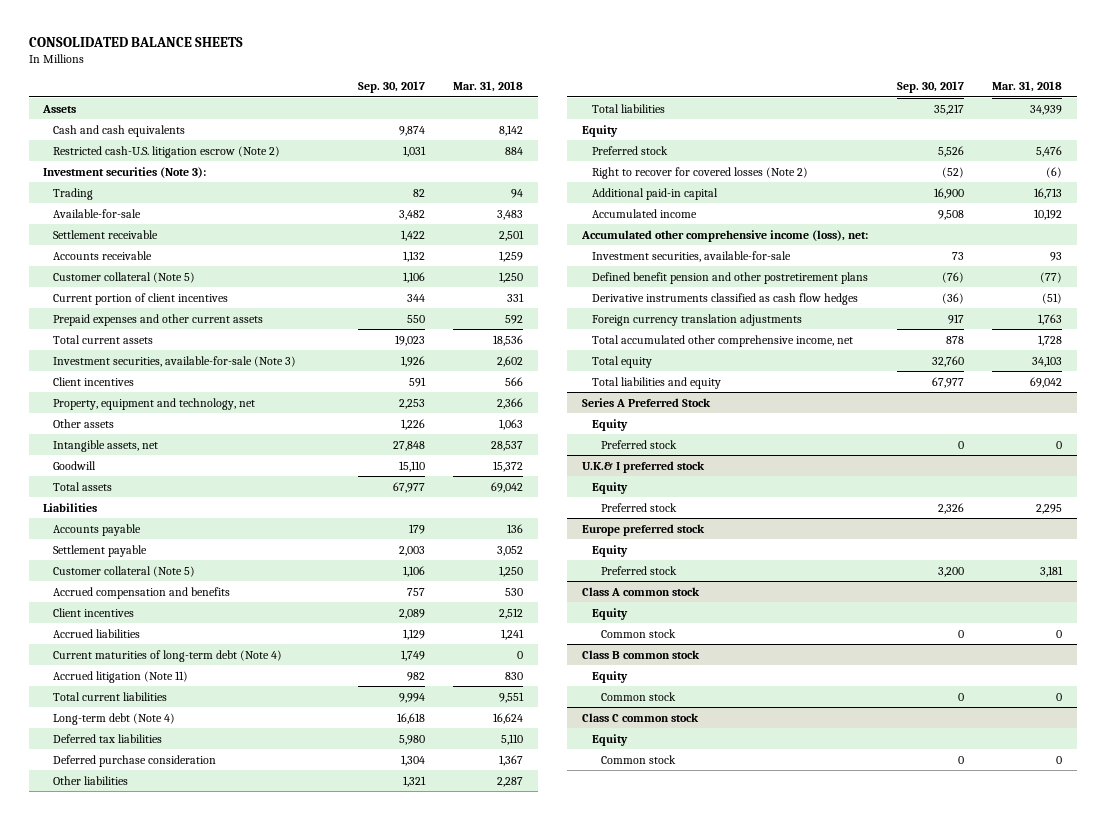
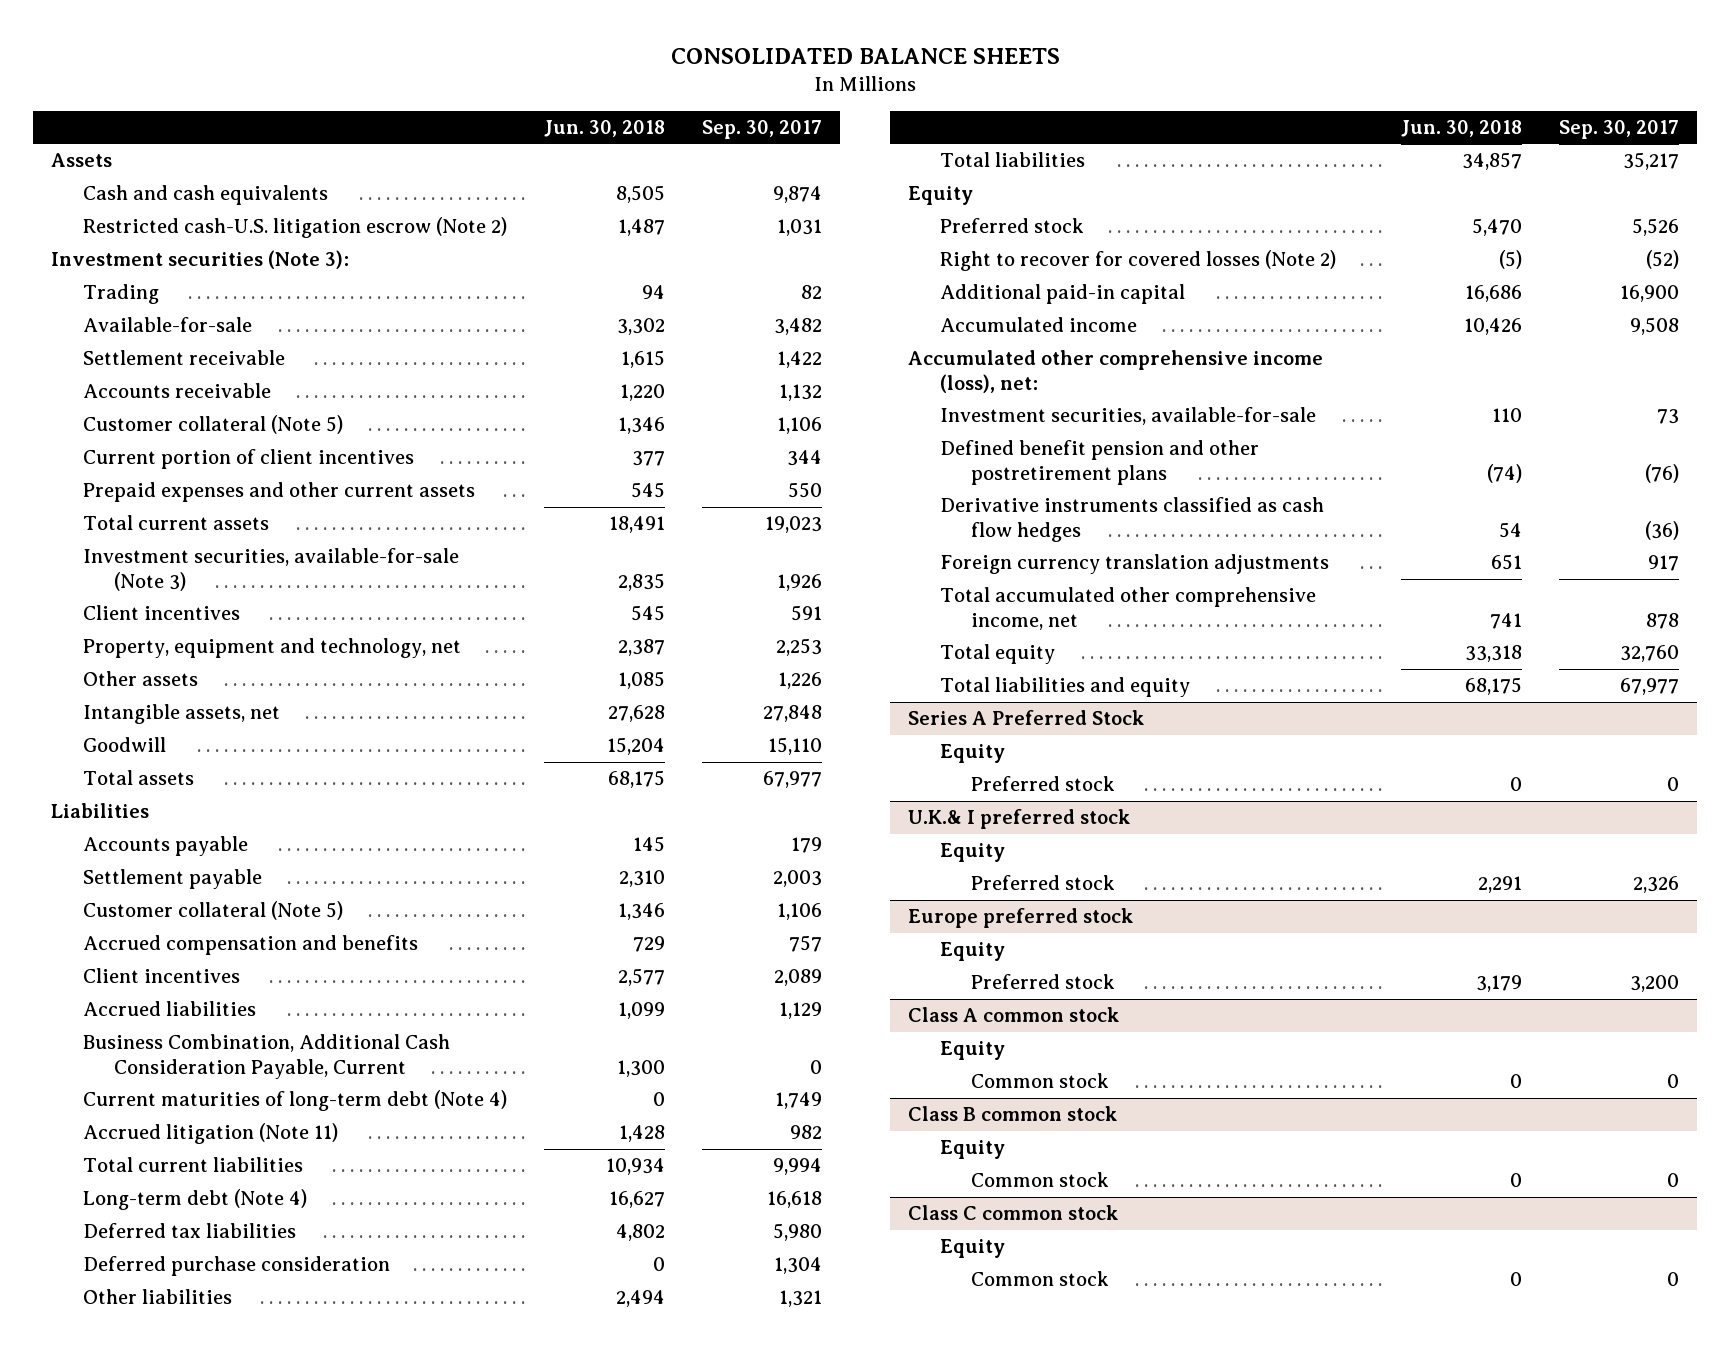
- | Sep. 30, 2017 | Mar. 31, 2018
+ | Jun. 30, 2018 | Sep. 30, 2017
+ Business Combination, Additional Cash Consideration Payable, Current | 1,300 | 0

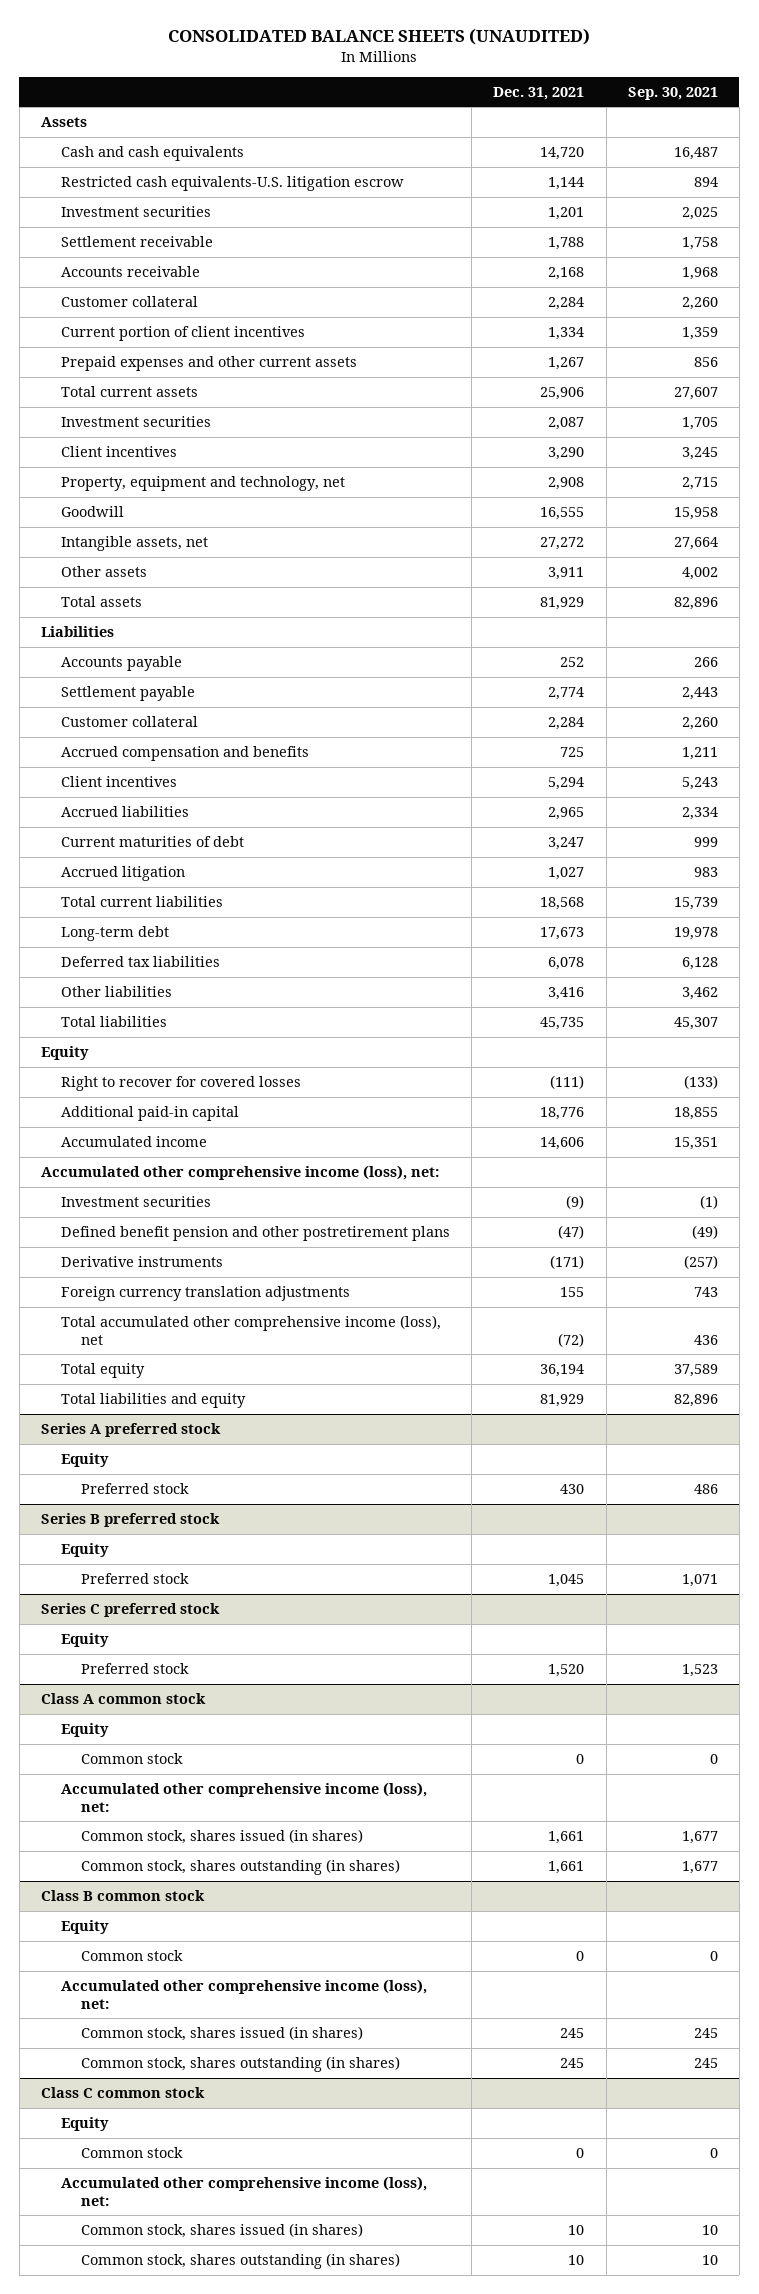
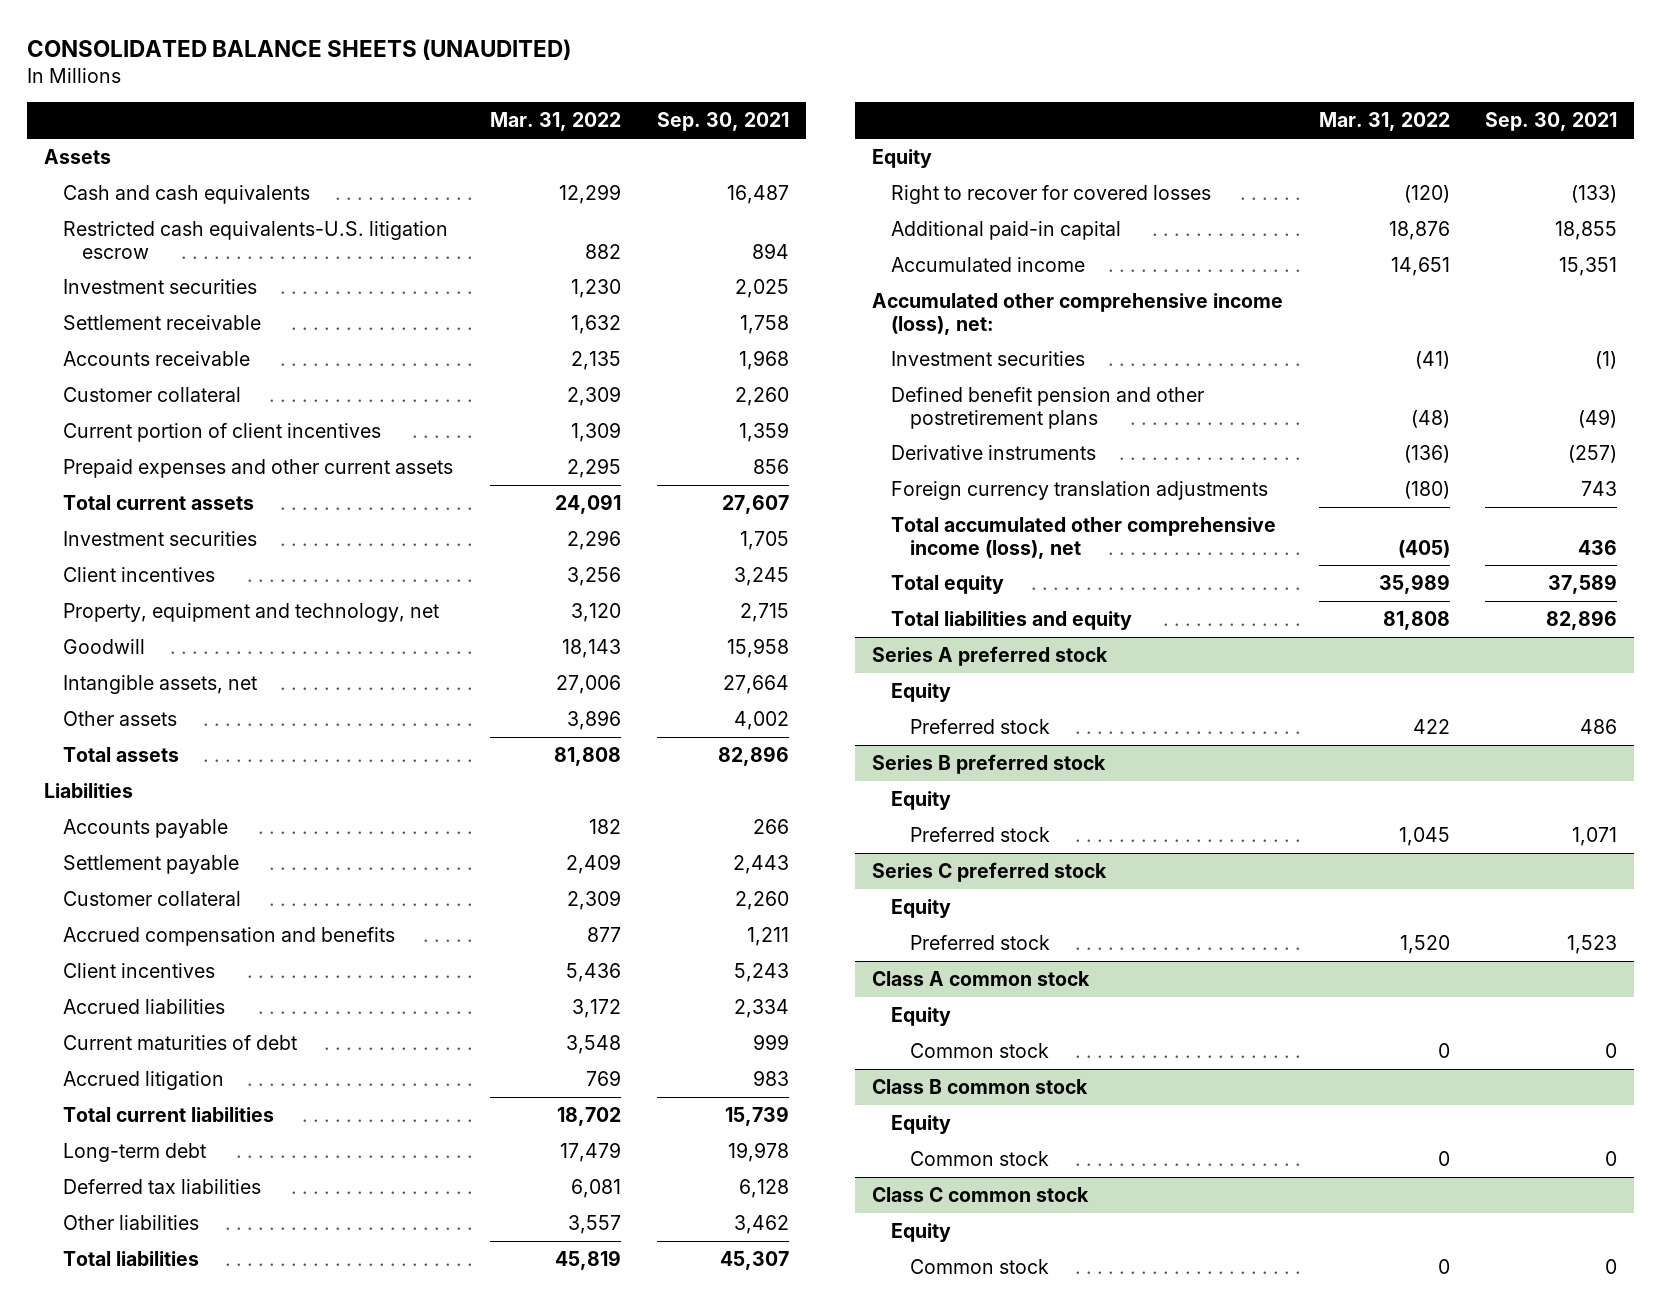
- | Dec. 31, 2021 | Sep. 30, 2021
+ | Mar. 31, 2022 | Sep. 30, 2021
@ Class A common stock
- Accumulated other comprehensive income (loss), net:
- Common stock, shares issued (in shares) | 1,661 | 1,677
- Common stock, shares outstanding (in shares) | 1,661 | 1,677
@ Class B common stock
- Accumulated other comprehensive income (loss), net:
- Common stock, shares issued (in shares) | 245 | 245
- Common stock, shares outstanding (in shares) | 245 | 245
@ Class C common stock
- Accumulated other comprehensive income (loss), net:
- Common stock, shares issued (in shares) | 10 | 10
- Common stock, shares outstanding (in shares) | 10 | 10

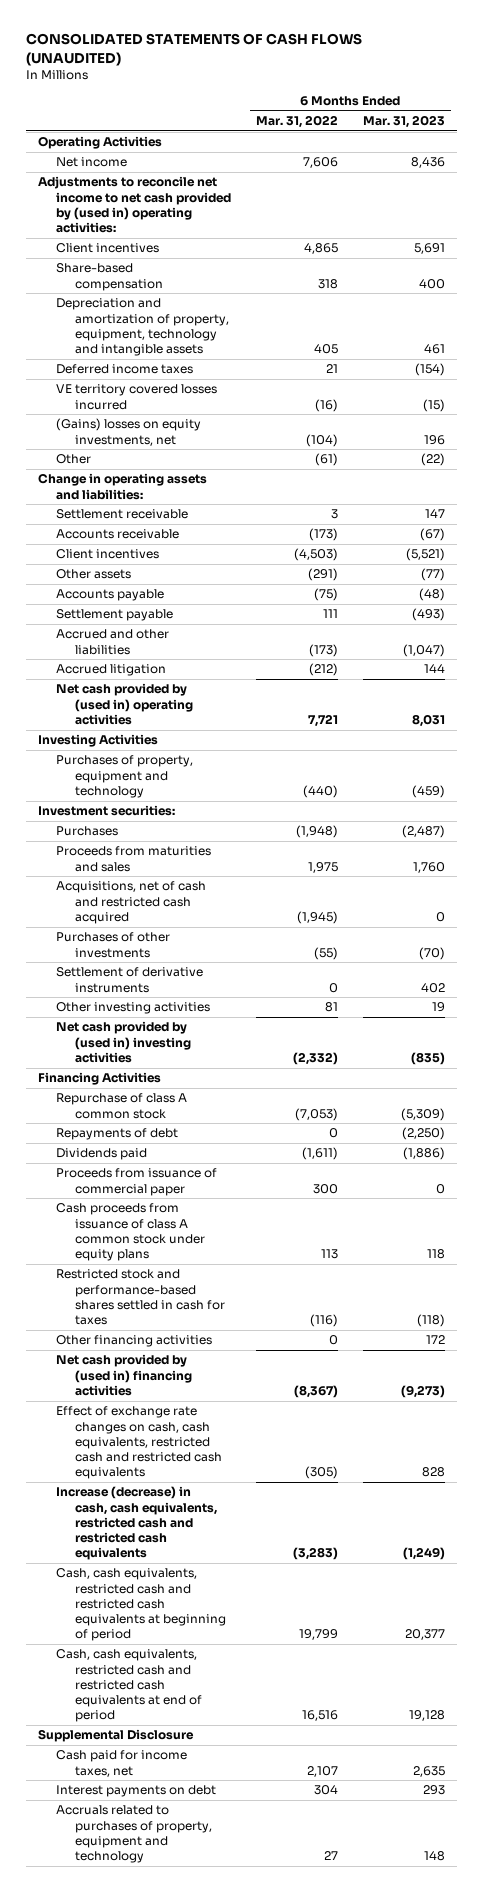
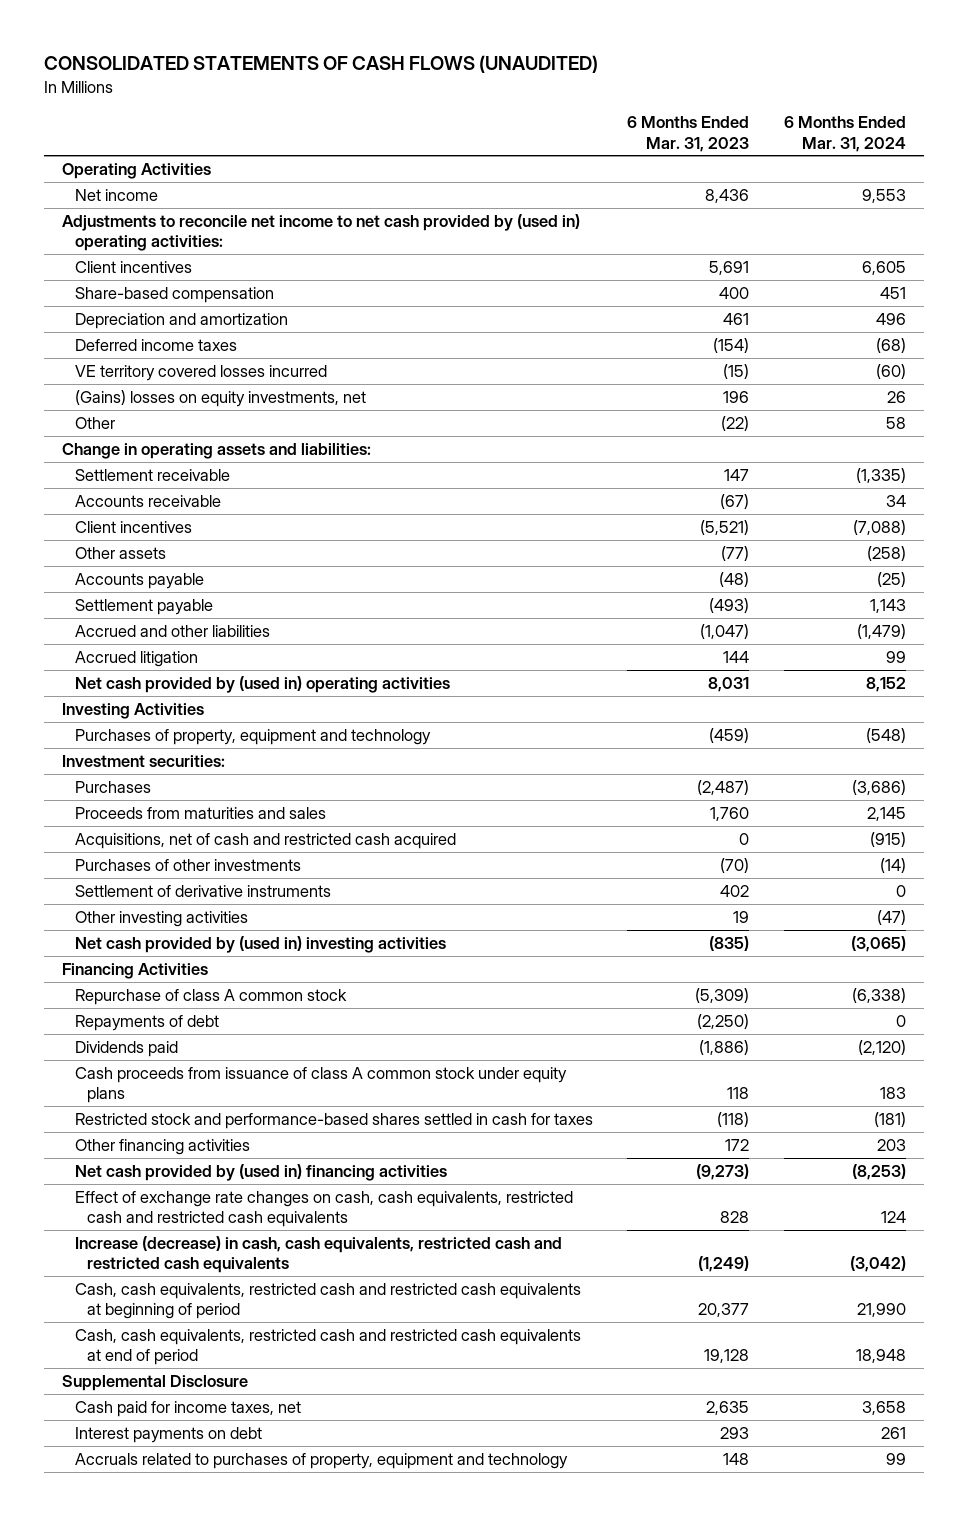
- | 6 Months Ended Mar. 31, 2022 | 6 Months Ended Mar. 31, 2023
+ | 6 Months Ended Mar. 31, 2023 | 6 Months Ended Mar. 31, 2024
- Depreciation and amortization of property, equipment, technology and intangible assets | 405 | 461
+ Depreciation and amortization | 461 | 496
- Proceeds from issuance of commercial paper | 300 | 0

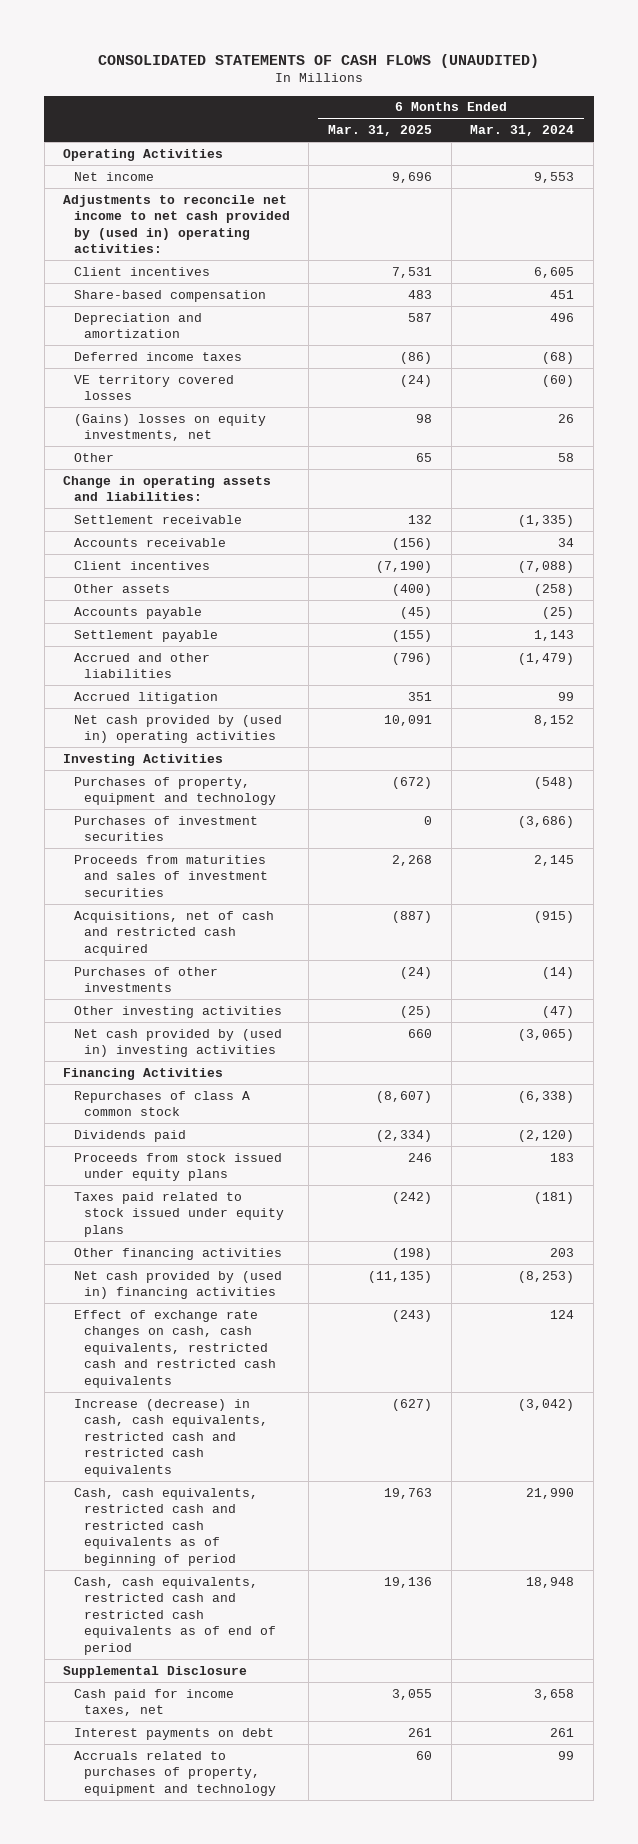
- | 6 Months Ended Mar. 31, 2023 | 6 Months Ended Mar. 31, 2024
+ | 6 Months Ended Mar. 31, 2025 | 6 Months Ended Mar. 31, 2024
- VE territory covered losses incurred | (15) | (60)
+ VE territory covered losses | (24) | (60)
- Investment securities:
- Purchases | (2,487) | (3,686)
- Proceeds from maturities and sales | 1,760 | 2,145
+ Purchases of investment securities | 0 | (3,686)
+ Proceeds from maturities and sales of investment securities | 2,268 | 2,145
- Settlement of derivative instruments | 402 | 0
- Repurchase of class A common stock | (5,309) | (6,338)
- Repayments of debt | (2,250) | 0
+ Repurchases of class A common stock | (8,607) | (6,338)
- Cash proceeds from issuance of class A common stock under equity plans | 118 | 183
- Restricted stock and performance-based shares settled in cash for taxes | (118) | (181)
+ Proceeds from stock issued under equity plans | 246 | 183
+ Taxes paid related to stock issued under equity plans | (242) | (181)
- Cash, cash equivalents, restricted cash and restricted cash equivalents at beginning of period | 20,377 | 21,990
- Cash, cash equivalents, restricted cash and restricted cash equivalents at end of period | 19,128 | 18,948
+ Cash, cash equivalents, restricted cash and restricted cash equivalents as of beginning of period | 19,763 | 21,990
+ Cash, cash equivalents, restricted cash and restricted cash equivalents as of end of period | 19,136 | 18,948

